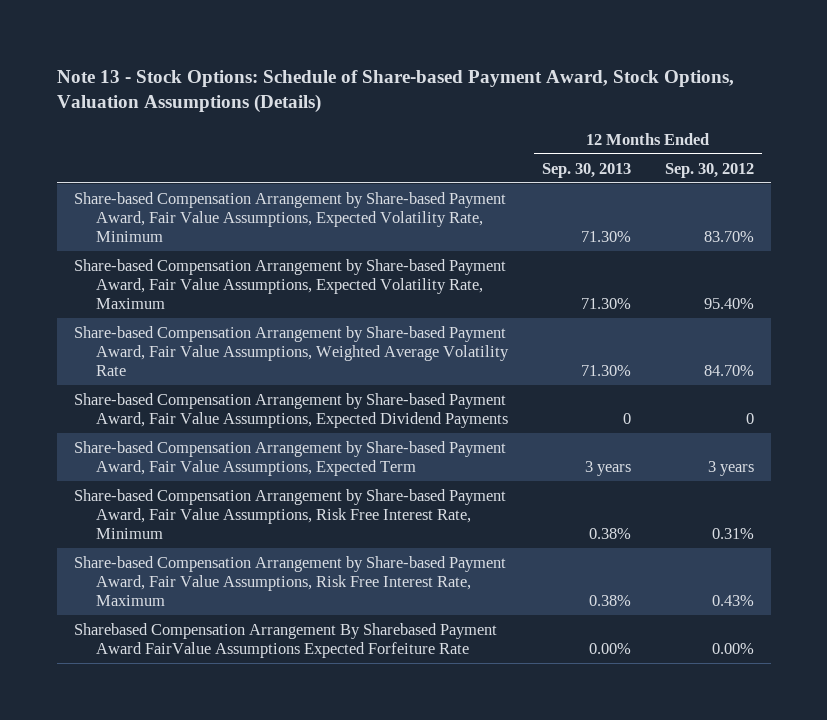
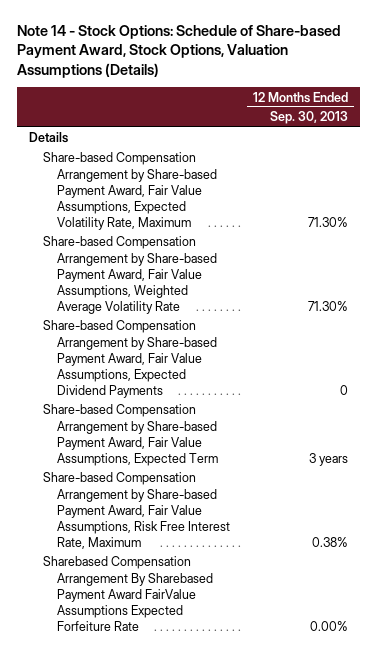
- Note 13 - Stock Options: Schedule of Share-based Payment Award, Stock Options, Valuation Assumptions (Details)
+ Note 14 - Stock Options: Schedule of Share-based Payment Award, Stock Options, Valuation Assumptions (Details)
- | 12 Months Ended Sep. 30, 2013 | 12 Months Ended Sep. 30, 2012
+ | 12 Months Ended Sep. 30, 2013
- Share-based Compensation Arrangement by Share-based Payment Award, Fair Value Assumptions, Expected Volatility Rate, Minimum | 71.30% | 83.70%
+ Details
- Share-based Compensation Arrangement by Share-based Payment Award, Fair Value Assumptions, Risk Free Interest Rate, Minimum | 0.38% | 0.31%

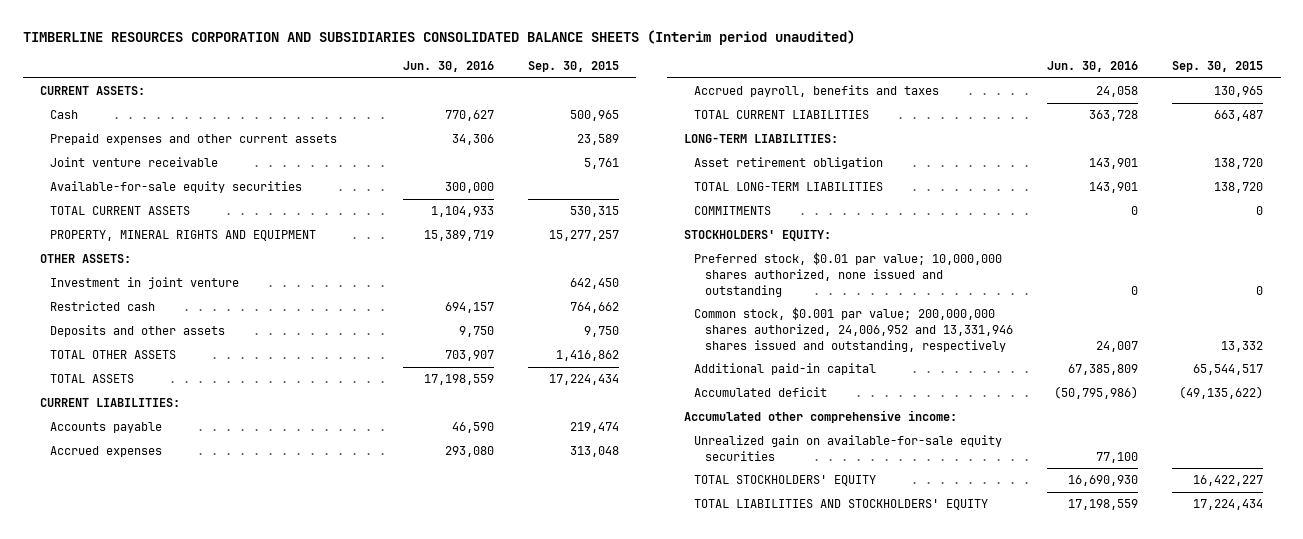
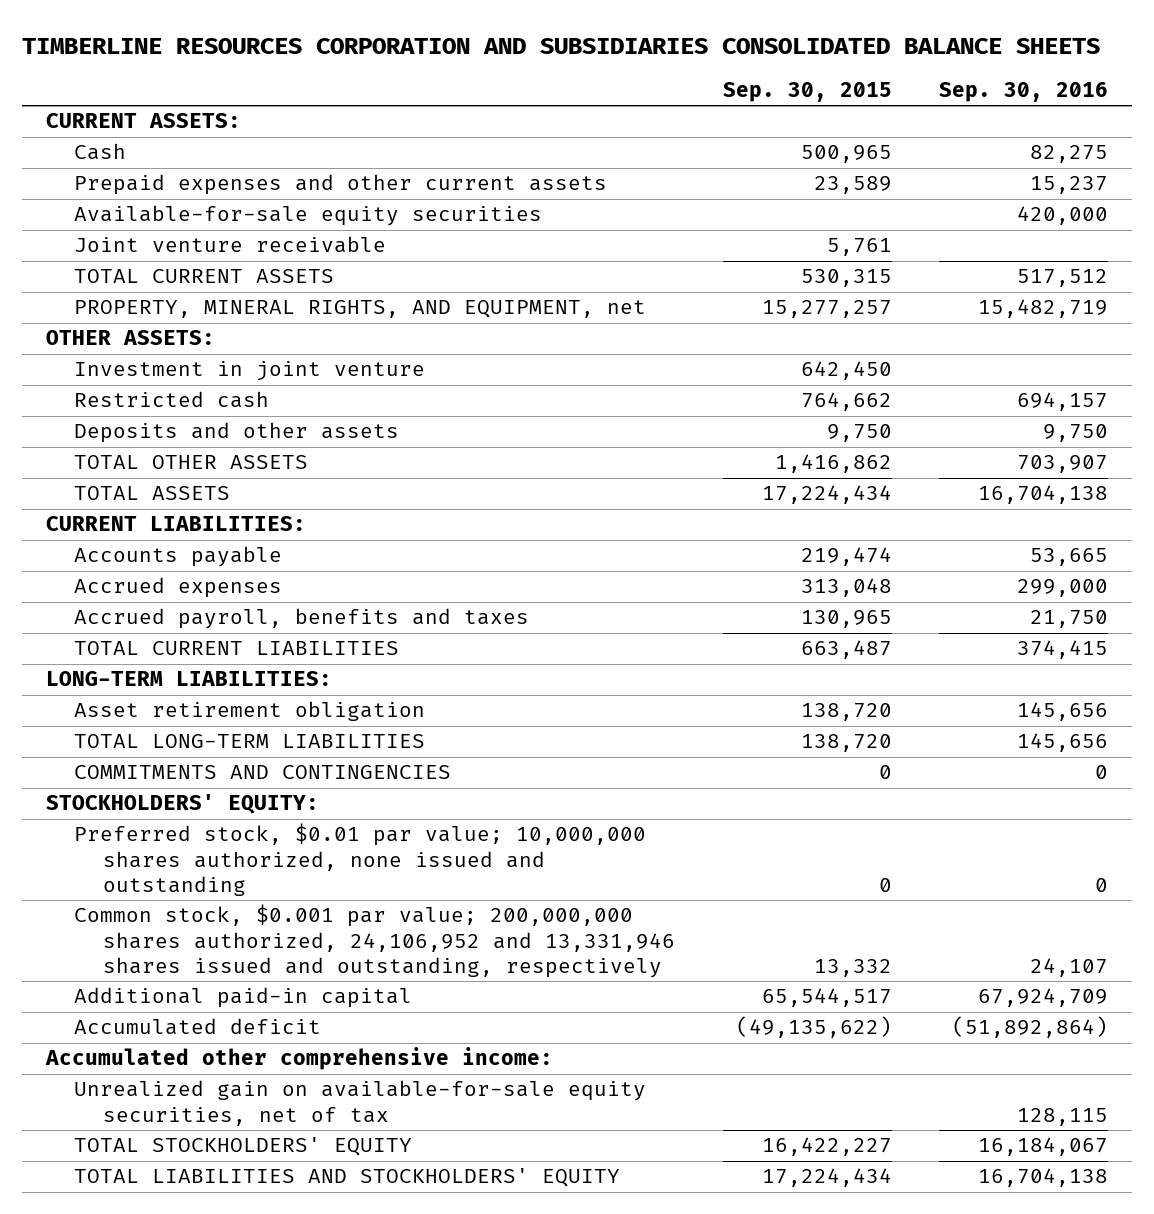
- TIMBERLINE RESOURCES CORPORATION AND SUBSIDIARIES CONSOLIDATED BALANCE SHEETS (Interim period unaudited)
+ TIMBERLINE RESOURCES CORPORATION AND SUBSIDIARIES CONSOLIDATED BALANCE SHEETS
- | Jun. 30, 2016 | Sep. 30, 2015
+ | Sep. 30, 2015 | Sep. 30, 2016
moved down: Joint venture receivable | 5,761 |
- PROPERTY, MINERAL RIGHTS AND EQUIPMENT | 15,389,719 | 15,277,257
+ PROPERTY, MINERAL RIGHTS, AND EQUIPMENT, net | 15,277,257 | 15,482,719
- COMMITMENTS | 0 | 0
+ COMMITMENTS AND CONTINGENCIES | 0 | 0
- Common stock, $0.001 par value; 200,000,000 shares authorized, 24,006,952 and 13,331,946 shares issued and outstanding, respectively | 24,007 | 13,332
+ Common stock, $0.001 par value; 200,000,000 shares authorized, 24,106,952 and 13,331,946 shares issued and outstanding, respectively | 13,332 | 24,107
- Unrealized gain on available-for-sale equity securities | 77,100 |
+ Unrealized gain on available-for-sale equity securities, net of tax | | 128,115

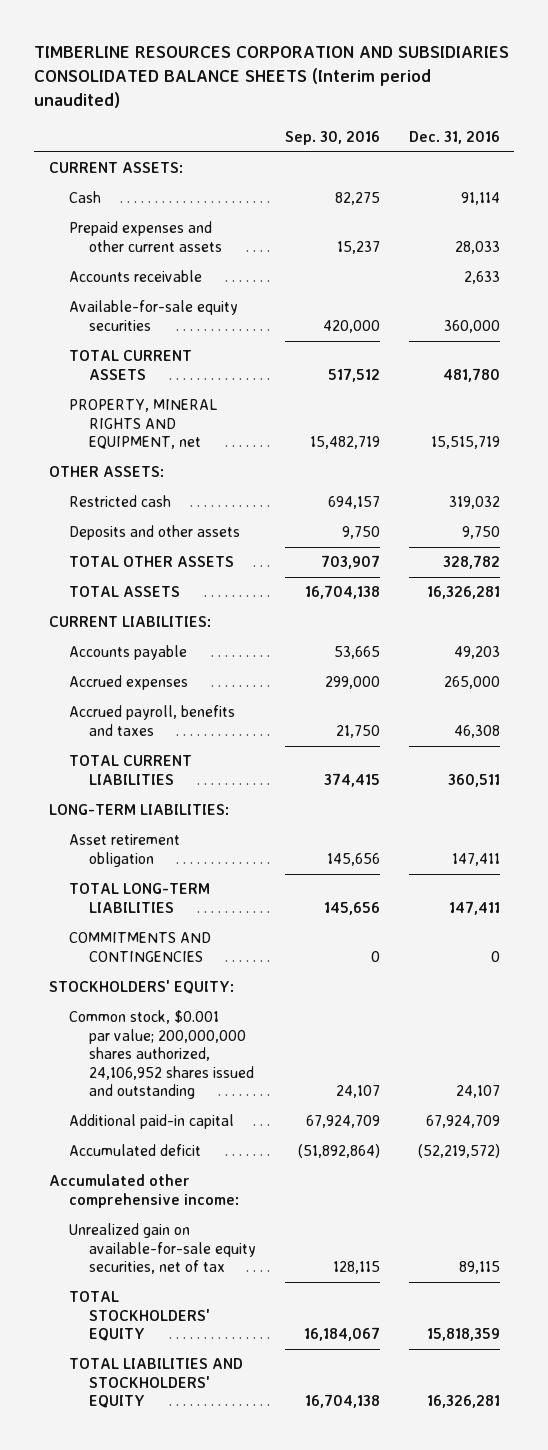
- TIMBERLINE RESOURCES CORPORATION AND SUBSIDIARIES CONSOLIDATED BALANCE SHEETS
+ TIMBERLINE RESOURCES CORPORATION AND SUBSIDIARIES CONSOLIDATED BALANCE SHEETS (Interim period unaudited)
- | Sep. 30, 2015 | Sep. 30, 2016
+ | Sep. 30, 2016 | Dec. 31, 2016
+ Accounts receivable | | 2,633
- Joint venture receivable | 5,761 |
- PROPERTY, MINERAL RIGHTS, AND EQUIPMENT, net | 15,277,257 | 15,482,719
+ PROPERTY, MINERAL RIGHTS AND EQUIPMENT, net | 15,482,719 | 15,515,719
- Investment in joint venture | 642,450 |
- Preferred stock, $0.01 par value; 10,000,000 shares authorized, none issued and outstanding | 0 | 0
- Common stock, $0.001 par value; 200,000,000 shares authorized, 24,106,952 and 13,331,946 shares issued and outstanding, respectively | 13,332 | 24,107
+ Common stock, $0.001 par value; 200,000,000 shares authorized, 24,106,952 shares issued and outstanding | 24,107 | 24,107

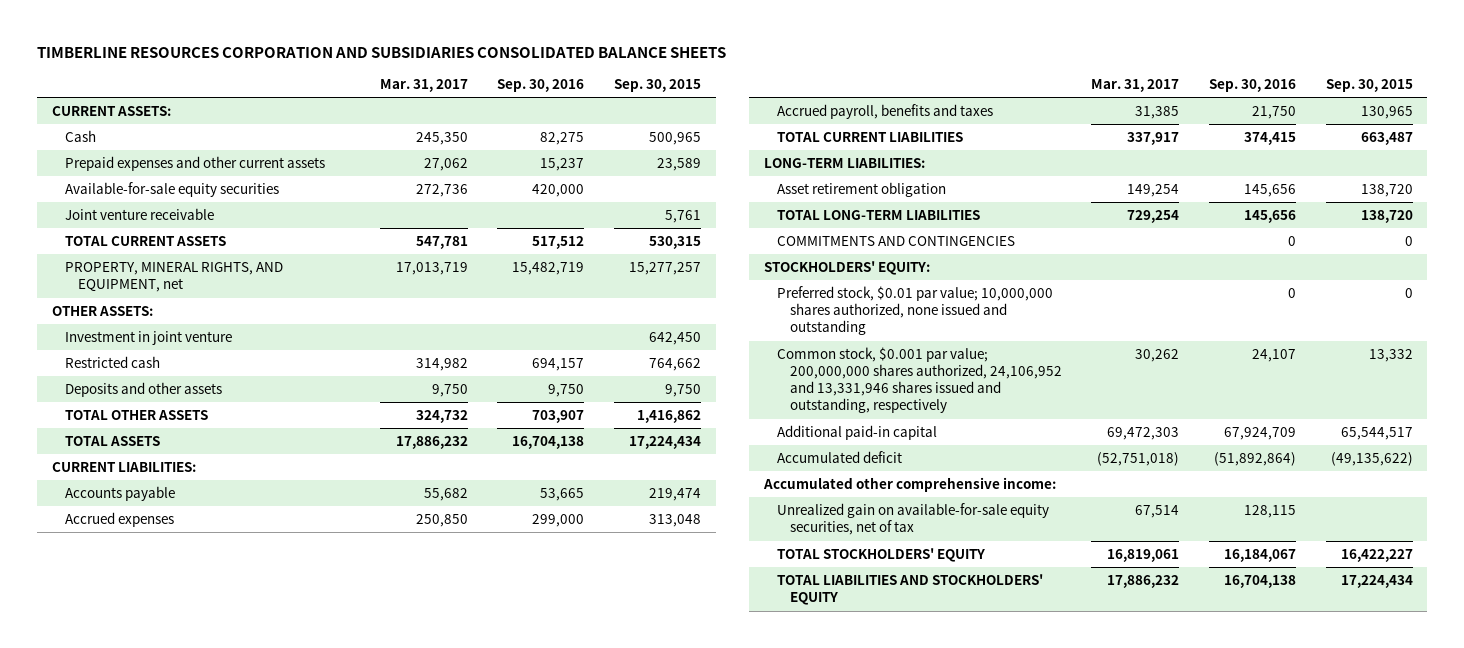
- TIMBERLINE RESOURCES CORPORATION AND SUBSIDIARIES CONSOLIDATED BALANCE SHEETS (Interim period unaudited)
+ TIMBERLINE RESOURCES CORPORATION AND SUBSIDIARIES CONSOLIDATED BALANCE SHEETS
- | Sep. 30, 2016 | Dec. 31, 2016
+ | Mar. 31, 2017 | Sep. 30, 2016 | Sep. 30, 2015
- Accounts receivable | | 2,633
+ Joint venture receivable | | | 5,761
- PROPERTY, MINERAL RIGHTS AND EQUIPMENT, net | 15,482,719 | 15,515,719
+ PROPERTY, MINERAL RIGHTS, AND EQUIPMENT, net | 17,013,719 | 15,482,719 | 15,277,257
+ Investment in joint venture | | | 642,450
- Common stock, $0.001 par value; 200,000,000 shares authorized, 24,106,952 shares issued and outstanding | 24,107 | 24,107
+ Preferred stock, $0.01 par value; 10,000,000 shares authorized, none issued and outstanding | | 0 | 0
+ Common stock, $0.001 par value; 200,000,000 shares authorized, 24,106,952 and 13,331,946 shares issued and outstanding, respectively | 30,262 | 24,107 | 13,332

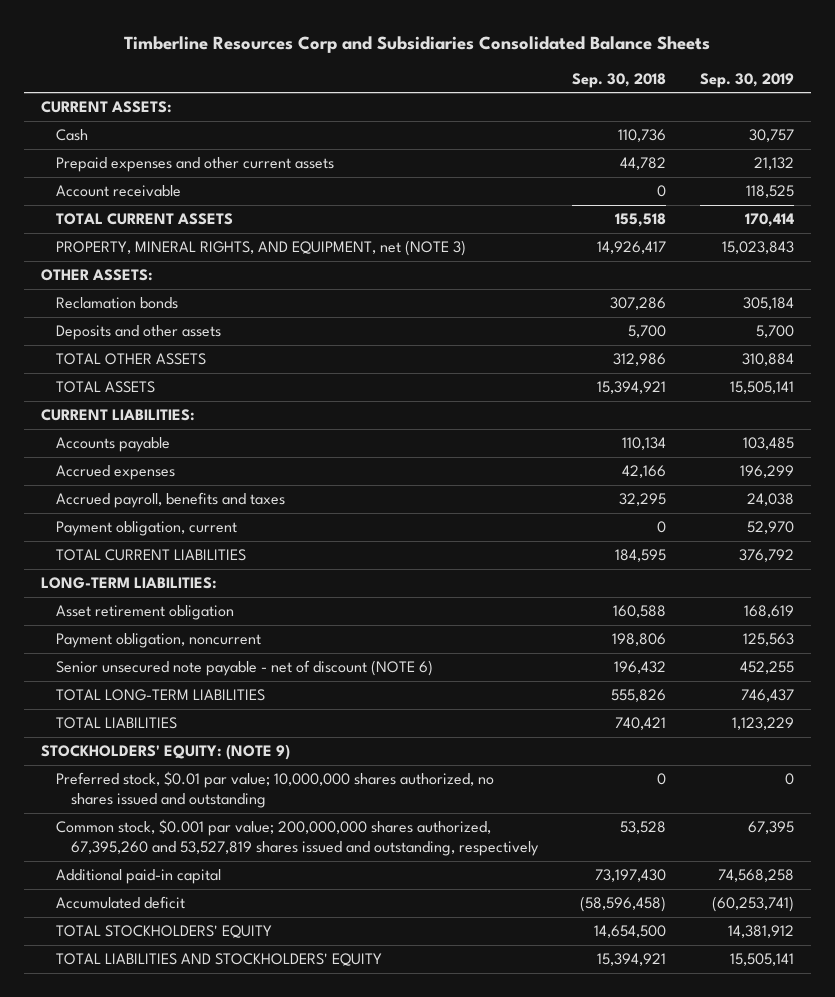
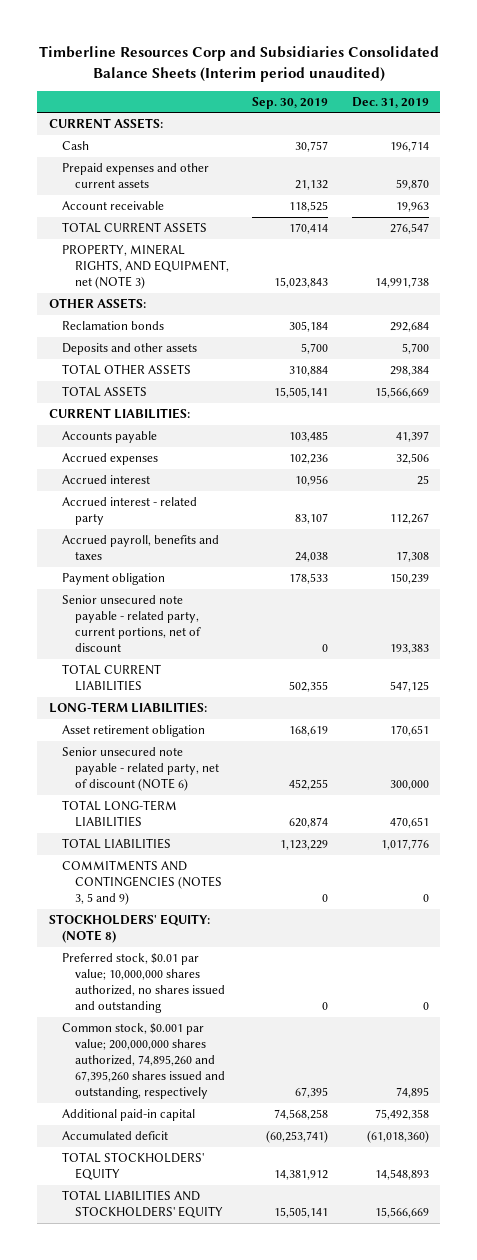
- Timberline Resources Corp and Subsidiaries Consolidated Balance Sheets
+ Timberline Resources Corp and Subsidiaries Consolidated Balance Sheets (Interim period unaudited)
- | Sep. 30, 2018 | Sep. 30, 2019
+ | Sep. 30, 2019 | Dec. 31, 2019
- Accrued expenses | 42,166 | 196,299
+ Accrued expenses | 102,236 | 32,506
+ Accrued interest | 10,956 | 25
+ Accrued interest - related party | 83,107 | 112,267
- Payment obligation, current | 0 | 52,970
- TOTAL CURRENT LIABILITIES | 184,595 | 376,792
+ Payment obligation | 178,533 | 150,239
+ Senior unsecured note payable - related party, current portions, net of discount | 0 | 193,383
+ TOTAL CURRENT LIABILITIES | 502,355 | 547,125
- Payment obligation, noncurrent | 198,806 | 125,563
- Senior unsecured note payable - net of discount (NOTE 6) | 196,432 | 452,255
- TOTAL LONG-TERM LIABILITIES | 555,826 | 746,437
+ Senior unsecured note payable - related party, net of discount (NOTE 6) | 452,255 | 300,000
+ TOTAL LONG-TERM LIABILITIES | 620,874 | 470,651
- STOCKHOLDERS' EQUITY: (NOTE 9)
+ COMMITMENTS AND CONTINGENCIES (NOTES 3, 5 and 9) | 0 | 0
+ STOCKHOLDERS' EQUITY: (NOTE 8)
- Common stock, $0.001 par value; 200,000,000 shares authorized, 67,395,260 and 53,527,819 shares issued and outstanding, respectively | 53,528 | 67,395
+ Common stock, $0.001 par value; 200,000,000 shares authorized, 74,895,260 and 67,395,260 shares issued and outstanding, respectively | 67,395 | 74,895

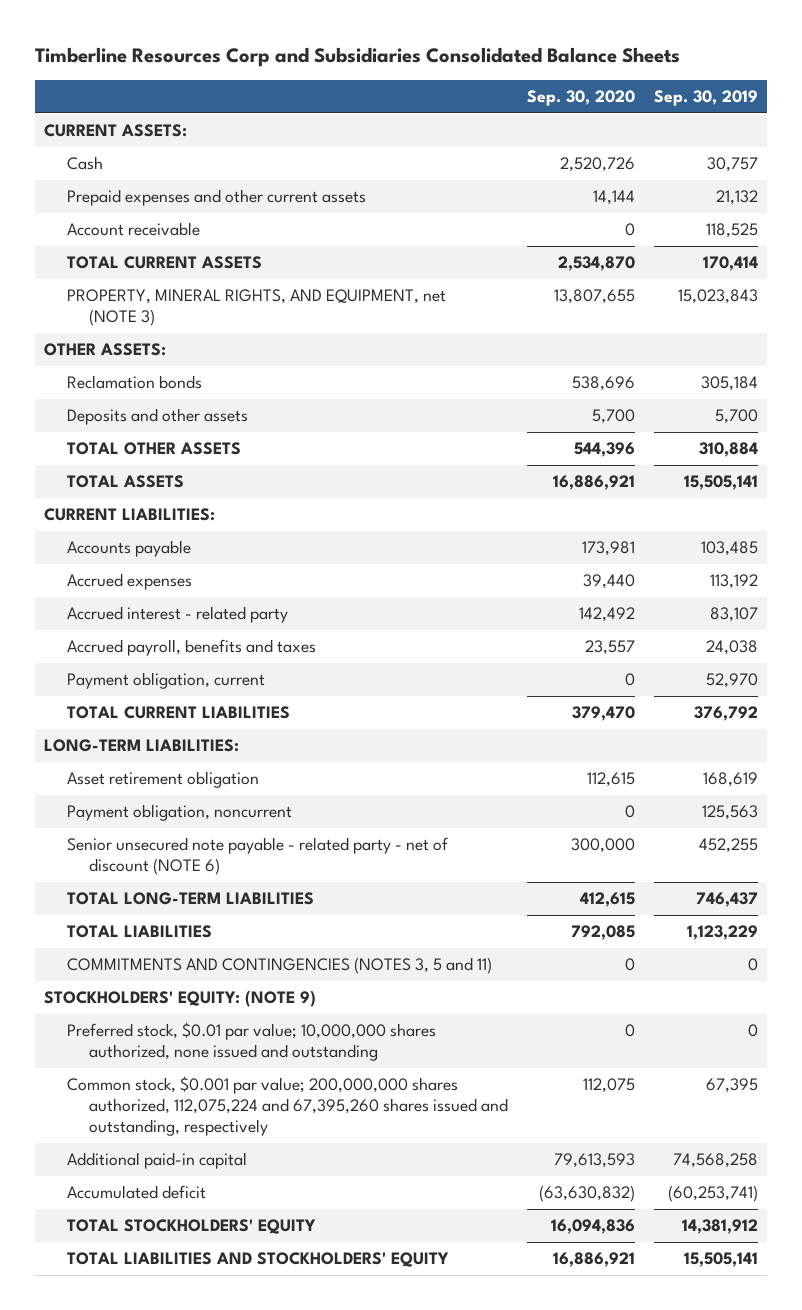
- Timberline Resources Corp and Subsidiaries Consolidated Balance Sheets (Interim period unaudited)
+ Timberline Resources Corp and Subsidiaries Consolidated Balance Sheets
- | Sep. 30, 2019 | Dec. 31, 2019
+ | Sep. 30, 2020 | Sep. 30, 2019
- Accrued expenses | 102,236 | 32,506
- Accrued interest | 10,956 | 25
+ Accrued expenses | 39,440 | 113,192
- Payment obligation | 178,533 | 150,239
- Senior unsecured note payable - related party, current portions, net of discount | 0 | 193,383
- TOTAL CURRENT LIABILITIES | 502,355 | 547,125
+ Payment obligation, current | 0 | 52,970
+ TOTAL CURRENT LIABILITIES | 379,470 | 376,792
- Senior unsecured note payable - related party, net of discount (NOTE 6) | 452,255 | 300,000
- TOTAL LONG-TERM LIABILITIES | 620,874 | 470,651
+ Payment obligation, noncurrent | 0 | 125,563
+ Senior unsecured note payable - related party - net of discount (NOTE 6) | 300,000 | 452,255
+ TOTAL LONG-TERM LIABILITIES | 412,615 | 746,437
- COMMITMENTS AND CONTINGENCIES (NOTES 3, 5 and 9) | 0 | 0
- STOCKHOLDERS' EQUITY: (NOTE 8)
- Preferred stock, $0.01 par value; 10,000,000 shares authorized, no shares issued and outstanding | 0 | 0
- Common stock, $0.001 par value; 200,000,000 shares authorized, 74,895,260 and 67,395,260 shares issued and outstanding, respectively | 67,395 | 74,895
+ COMMITMENTS AND CONTINGENCIES (NOTES 3, 5 and 11) | 0 | 0
+ STOCKHOLDERS' EQUITY: (NOTE 9)
+ Preferred stock, $0.01 par value; 10,000,000 shares authorized, none issued and outstanding | 0 | 0
+ Common stock, $0.001 par value; 200,000,000 shares authorized, 112,075,224 and 67,395,260 shares issued and outstanding, respectively | 112,075 | 67,395

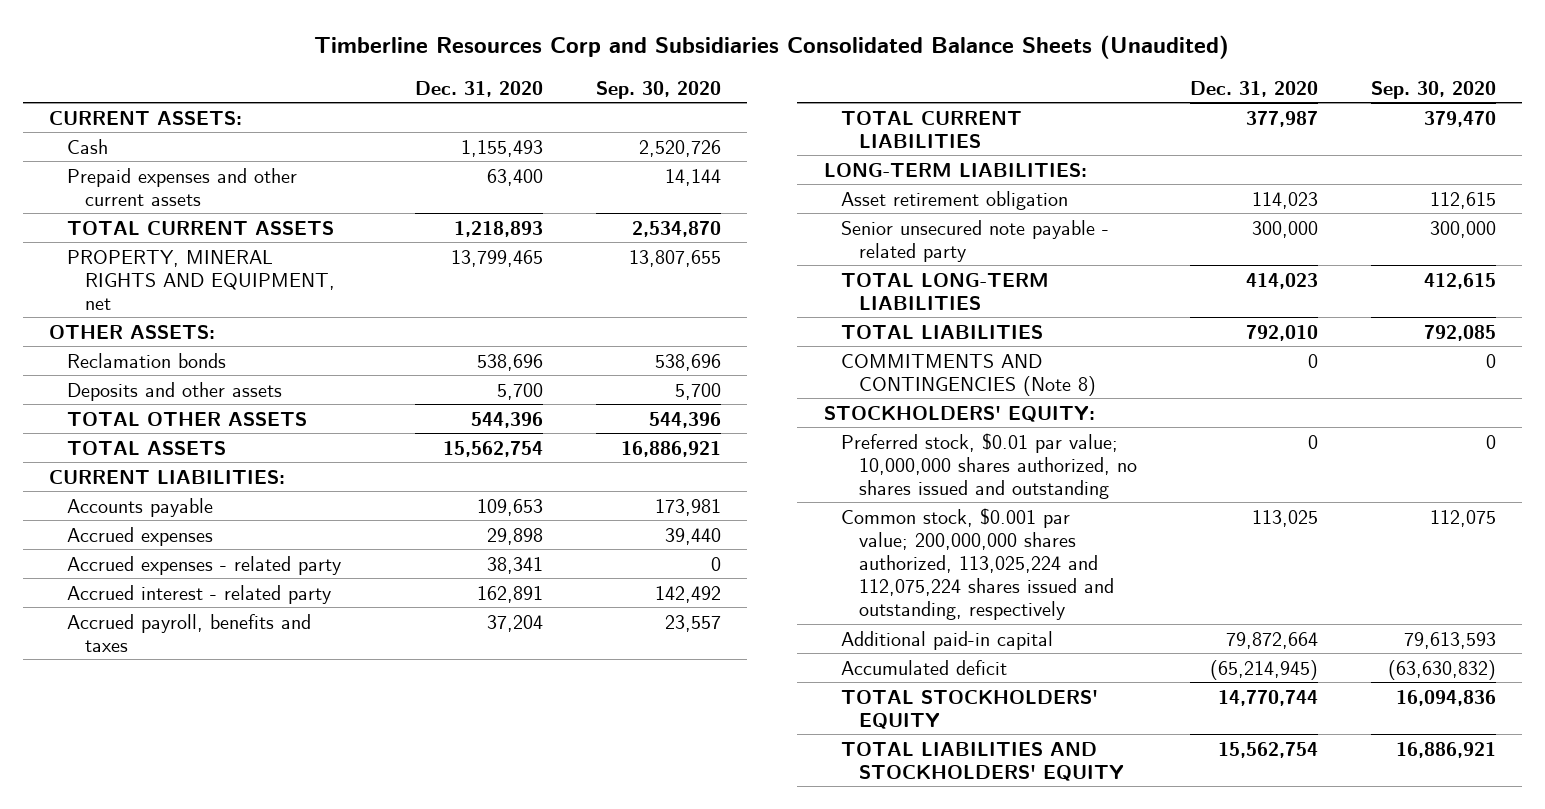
- Timberline Resources Corp and Subsidiaries Consolidated Balance Sheets
+ Timberline Resources Corp and Subsidiaries Consolidated Balance Sheets (Unaudited)
- | Sep. 30, 2020 | Sep. 30, 2019
+ | Dec. 31, 2020 | Sep. 30, 2020
- Account receivable | 0 | 118,525
- PROPERTY, MINERAL RIGHTS, AND EQUIPMENT, net (NOTE 3) | 13,807,655 | 15,023,843
+ PROPERTY, MINERAL RIGHTS AND EQUIPMENT, net | 13,799,465 | 13,807,655
+ Accrued expenses - related party | 38,341 | 0
- Payment obligation, current | 0 | 52,970
- Payment obligation, noncurrent | 0 | 125,563
- Senior unsecured note payable - related party - net of discount (NOTE 6) | 300,000 | 452,255
+ Senior unsecured note payable - related party | 300,000 | 300,000
- COMMITMENTS AND CONTINGENCIES (NOTES 3, 5 and 11) | 0 | 0
- STOCKHOLDERS' EQUITY: (NOTE 9)
- Preferred stock, $0.01 par value; 10,000,000 shares authorized, none issued and outstanding | 0 | 0
- Common stock, $0.001 par value; 200,000,000 shares authorized, 112,075,224 and 67,395,260 shares issued and outstanding, respectively | 112,075 | 67,395
+ COMMITMENTS AND CONTINGENCIES (Note 8) | 0 | 0
+ STOCKHOLDERS' EQUITY:
+ Preferred stock, $0.01 par value; 10,000,000 shares authorized, no shares issued and outstanding | 0 | 0
+ Common stock, $0.001 par value; 200,000,000 shares authorized, 113,025,224 and 112,075,224 shares issued and outstanding, respectively | 113,025 | 112,075

